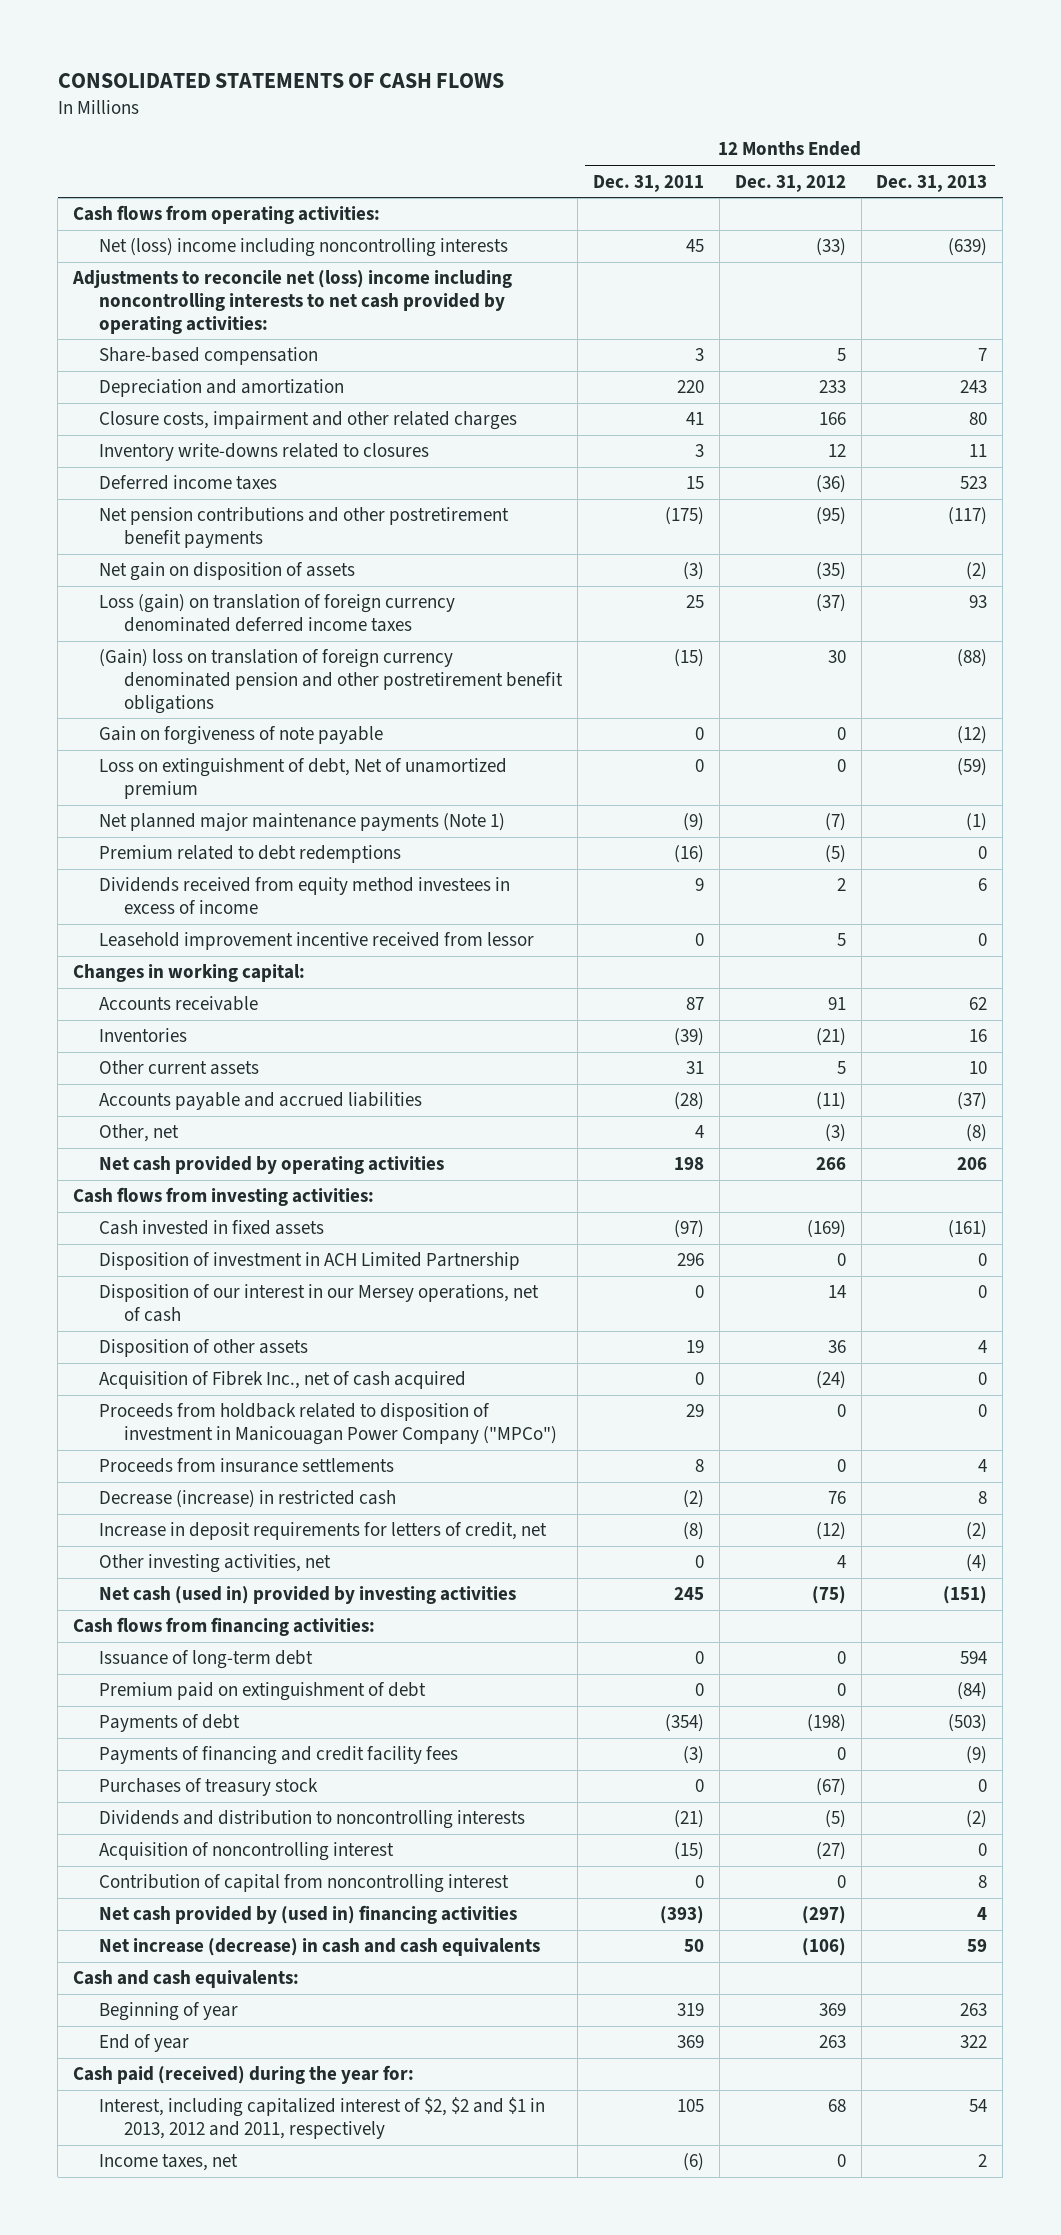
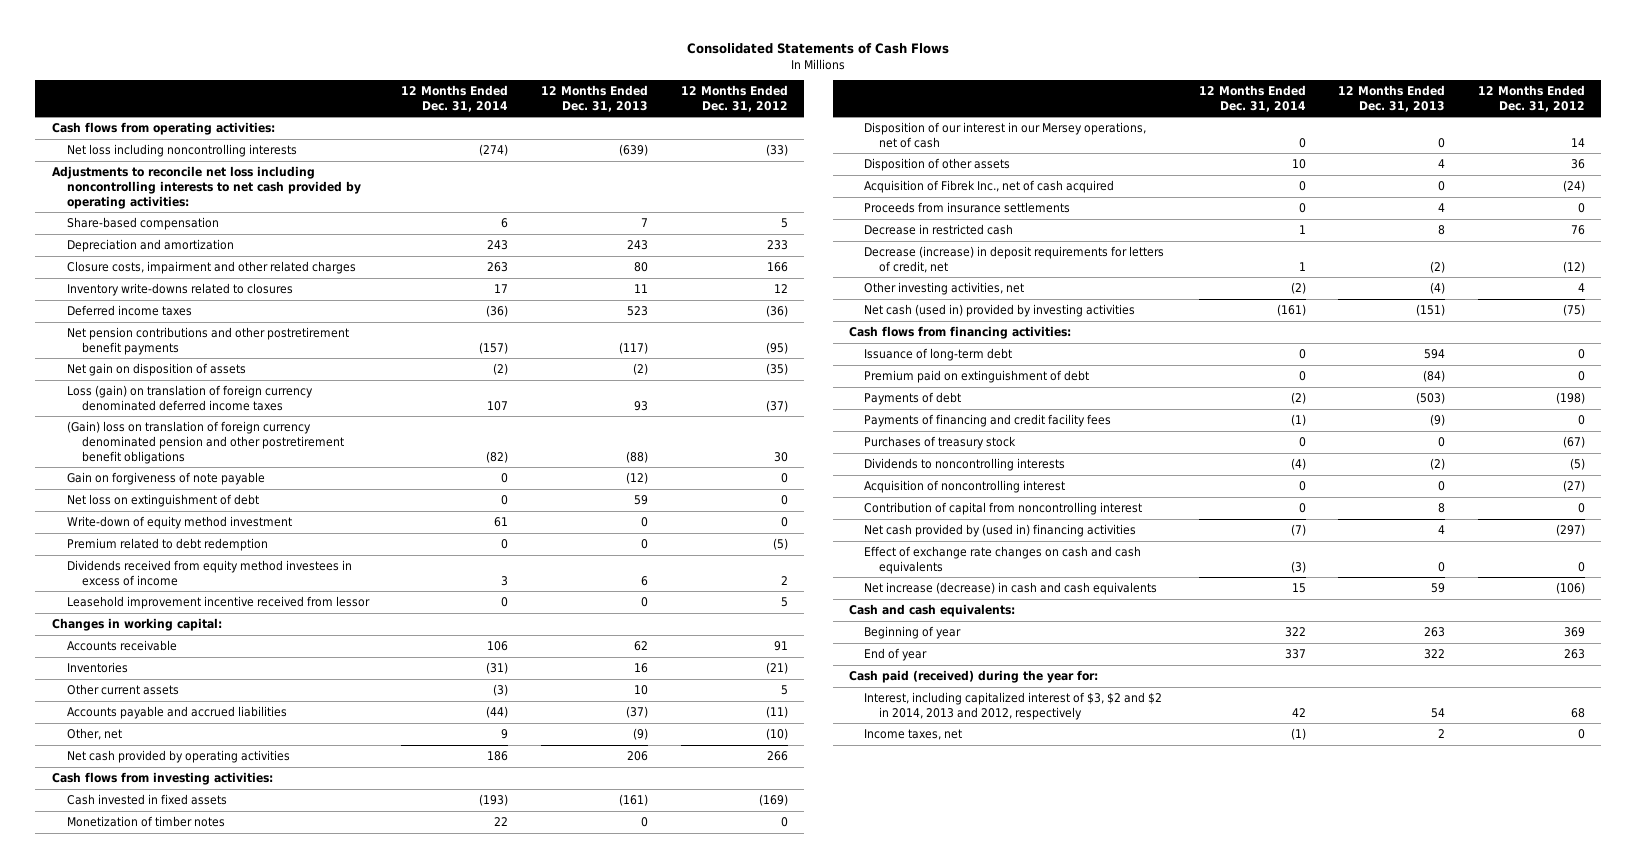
- CONSOLIDATED STATEMENTS OF CASH FLOWS
+ Consolidated Statements of Cash Flows
- | 12 Months Ended Dec. 31, 2011 | 12 Months Ended Dec. 31, 2012 | 12 Months Ended Dec. 31, 2013
+ | 12 Months Ended Dec. 31, 2014 | 12 Months Ended Dec. 31, 2013 | 12 Months Ended Dec. 31, 2012
- Net (loss) income including noncontrolling interests | 45 | (33) | (639)
- Adjustments to reconcile net (loss) income including noncontrolling interests to net cash provided by operating activities:
+ Net loss including noncontrolling interests | (274) | (639) | (33)
+ Adjustments to reconcile net loss including noncontrolling interests to net cash provided by operating activities:
- Loss on extinguishment of debt, Net of unamortized premium | 0 | 0 | (59)
- Net planned major maintenance payments (Note 1) | (9) | (7) | (1)
- Premium related to debt redemptions | (16) | (5) | 0
+ Net loss on extinguishment of debt | 0 | 59 | 0
+ Write-down of equity method investment | 61 | 0 | 0
+ Premium related to debt redemption | 0 | 0 | (5)
- Other, net | 4 | (3) | (8)
+ Other, net | 9 | (9) | (10)
- Disposition of investment in ACH Limited Partnership | 296 | 0 | 0
+ Monetization of timber notes | 22 | 0 | 0
- Proceeds from holdback related to disposition of investment in Manicouagan Power Company ("MPCo") | 29 | 0 | 0
- Decrease (increase) in restricted cash | (2) | 76 | 8
- Increase in deposit requirements for letters of credit, net | (8) | (12) | (2)
+ Decrease in restricted cash | 1 | 8 | 76
+ Decrease (increase) in deposit requirements for letters of credit, net | 1 | (2) | (12)
- Dividends and distribution to noncontrolling interests | (21) | (5) | (2)
+ Dividends to noncontrolling interests | (4) | (2) | (5)
+ Effect of exchange rate changes on cash and cash equivalents | (3) | 0 | 0
- Interest, including capitalized interest of $2, $2 and $1 in 2013, 2012 and 2011, respectively | 105 | 68 | 54
+ Interest, including capitalized interest of $3, $2 and $2 in 2014, 2013 and 2012, respectively | 42 | 54 | 68

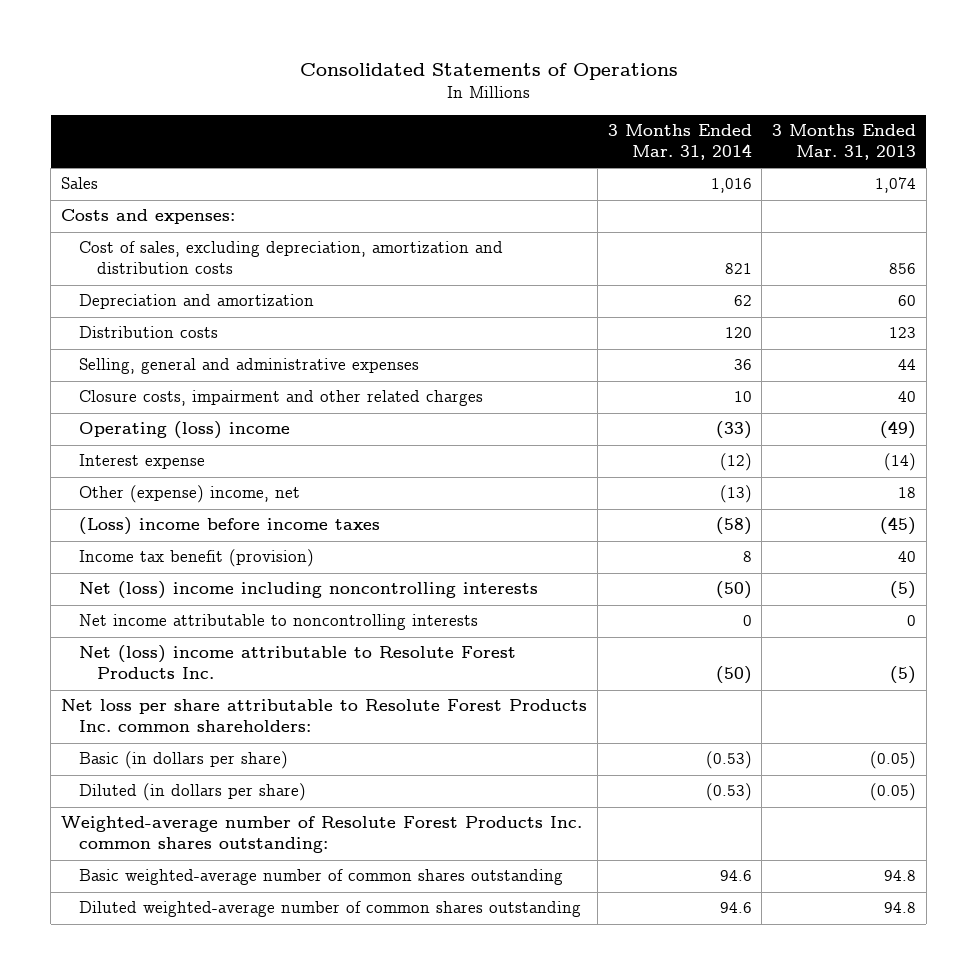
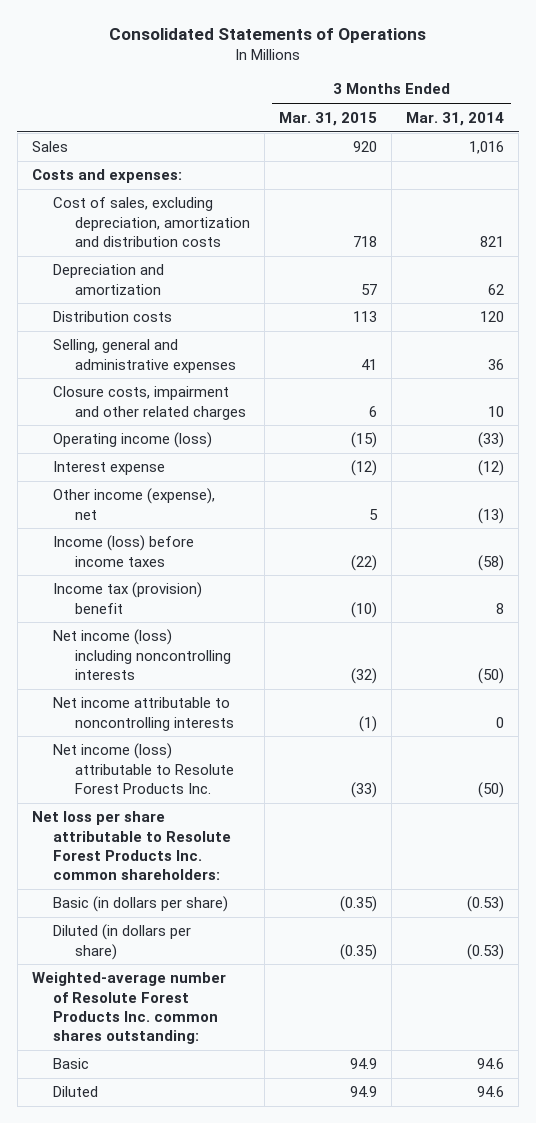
- | 3 Months Ended Mar. 31, 2014 | 3 Months Ended Mar. 31, 2013
+ | 3 Months Ended Mar. 31, 2015 | 3 Months Ended Mar. 31, 2014
- Operating (loss) income | (33) | (49)
+ Operating income (loss) | (15) | (33)
- Other (expense) income, net | (13) | 18
- (Loss) income before income taxes | (58) | (45)
- Income tax benefit (provision) | 8 | 40
- Net (loss) income including noncontrolling interests | (50) | (5)
+ Other income (expense), net | 5 | (13)
+ Income (loss) before income taxes | (22) | (58)
+ Income tax (provision) benefit | (10) | 8
+ Net income (loss) including noncontrolling interests | (32) | (50)
- Net (loss) income attributable to Resolute Forest Products Inc. | (50) | (5)
+ Net income (loss) attributable to Resolute Forest Products Inc. | (33) | (50)
- Basic weighted-average number of common shares outstanding | 94.6 | 94.8
- Diluted weighted-average number of common shares outstanding | 94.6 | 94.8
+ Basic | 94.9 | 94.6
+ Diluted | 94.9 | 94.6

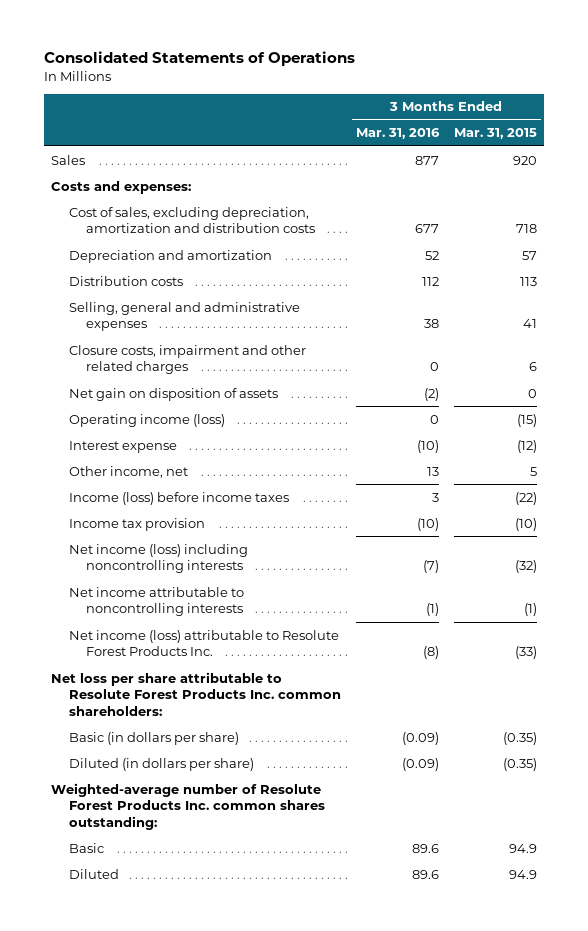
- | 3 Months Ended Mar. 31, 2015 | 3 Months Ended Mar. 31, 2014
+ | 3 Months Ended Mar. 31, 2016 | 3 Months Ended Mar. 31, 2015
+ Net gain on disposition of assets | (2) | 0
- Other income (expense), net | 5 | (13)
+ Other income, net | 13 | 5
- Income tax (provision) benefit | (10) | 8
+ Income tax provision | (10) | (10)

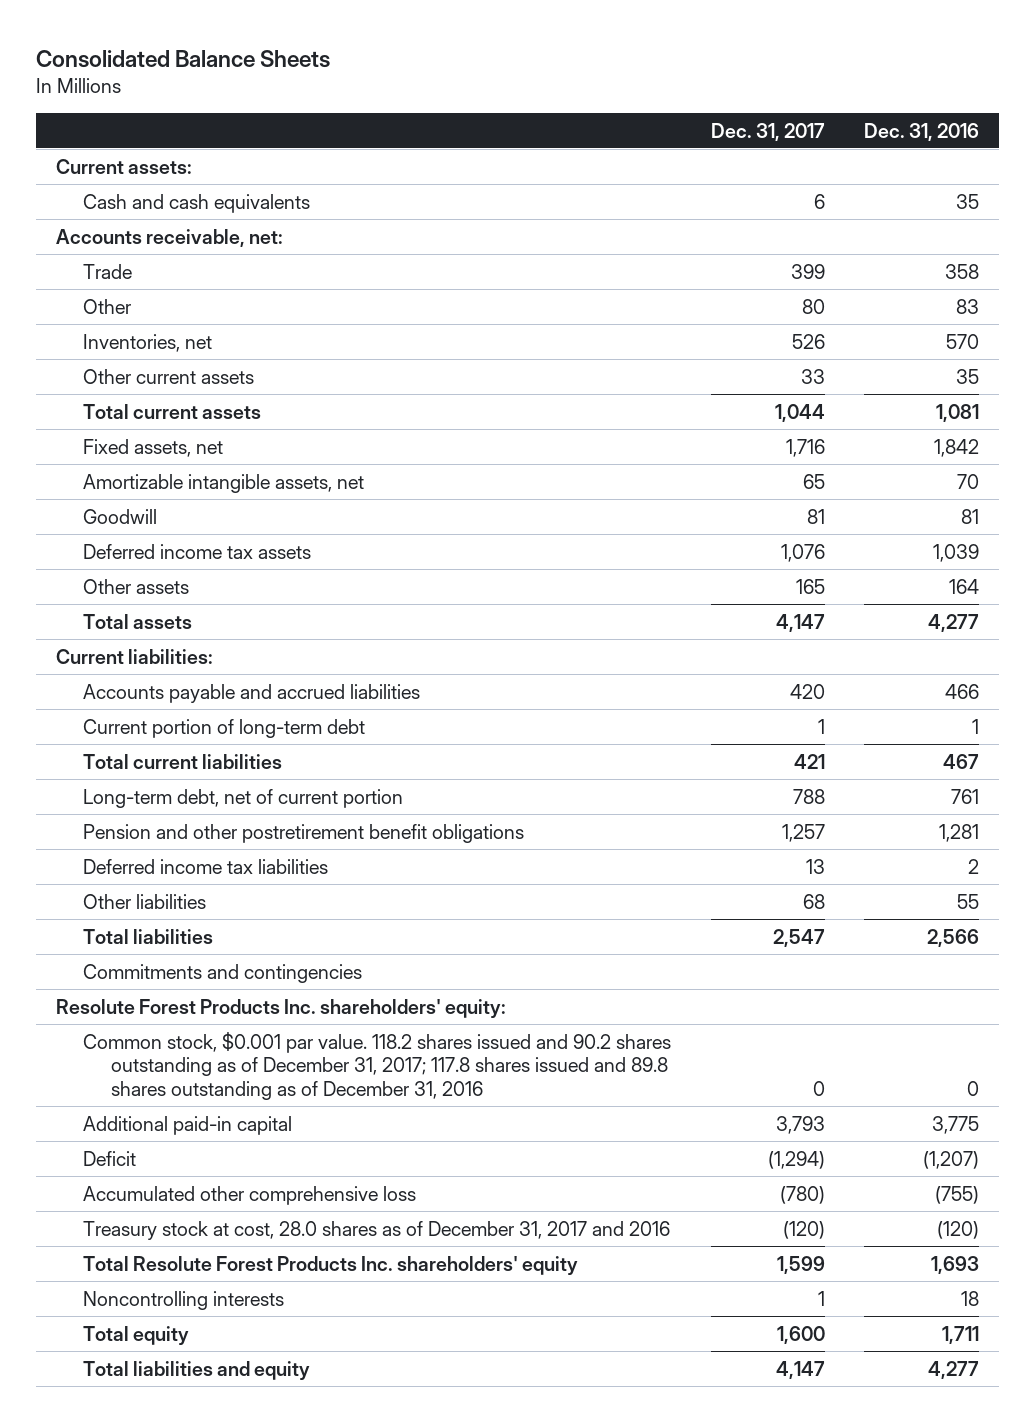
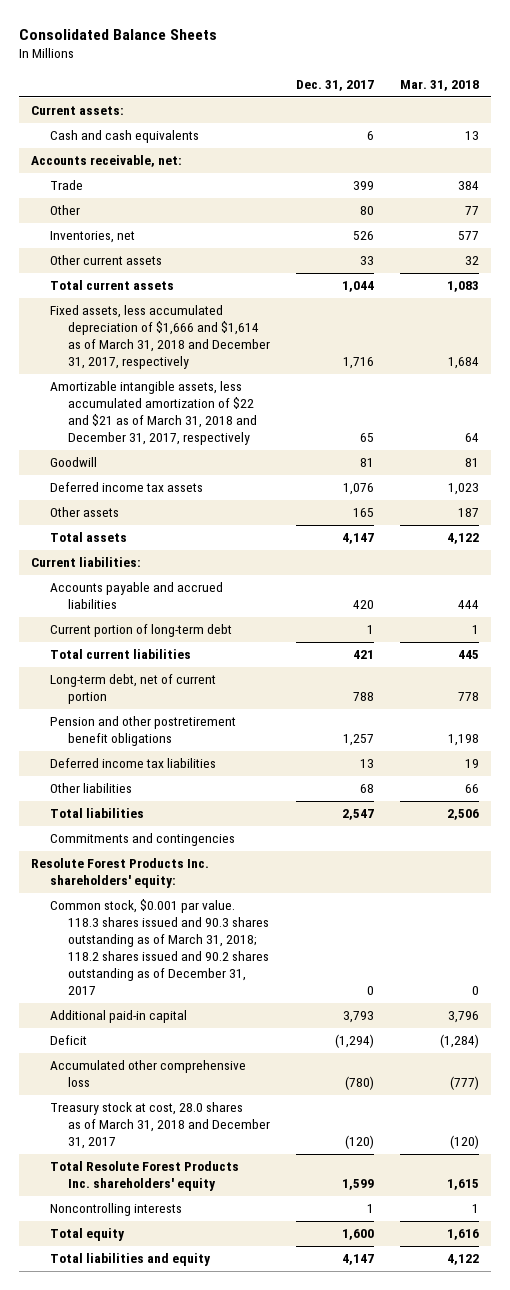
- | Dec. 31, 2017 | Dec. 31, 2016
+ | Dec. 31, 2017 | Mar. 31, 2018
- Fixed assets, net | 1,716 | 1,842
- Amortizable intangible assets, net | 65 | 70
+ Fixed assets, less accumulated depreciation of $1,666 and $1,614 as of March 31, 2018 and December 31, 2017, respectively | 1,716 | 1,684
+ Amortizable intangible assets, less accumulated amortization of $22 and $21 as of March 31, 2018 and December 31, 2017, respectively | 65 | 64
- Common stock, $0.001 par value. 118.2 shares issued and 90.2 shares outstanding as of December 31, 2017; 117.8 shares issued and 89.8 shares outstanding as of December 31, 2016 | 0 | 0
+ Common stock, $0.001 par value. 118.3 shares issued and 90.3 shares outstanding as of March 31, 2018; 118.2 shares issued and 90.2 shares outstanding as of December 31, 2017 | 0 | 0
- Treasury stock at cost, 28.0 shares as of December 31, 2017 and 2016 | (120) | (120)
+ Treasury stock at cost, 28.0 shares as of March 31, 2018 and December 31, 2017 | (120) | (120)

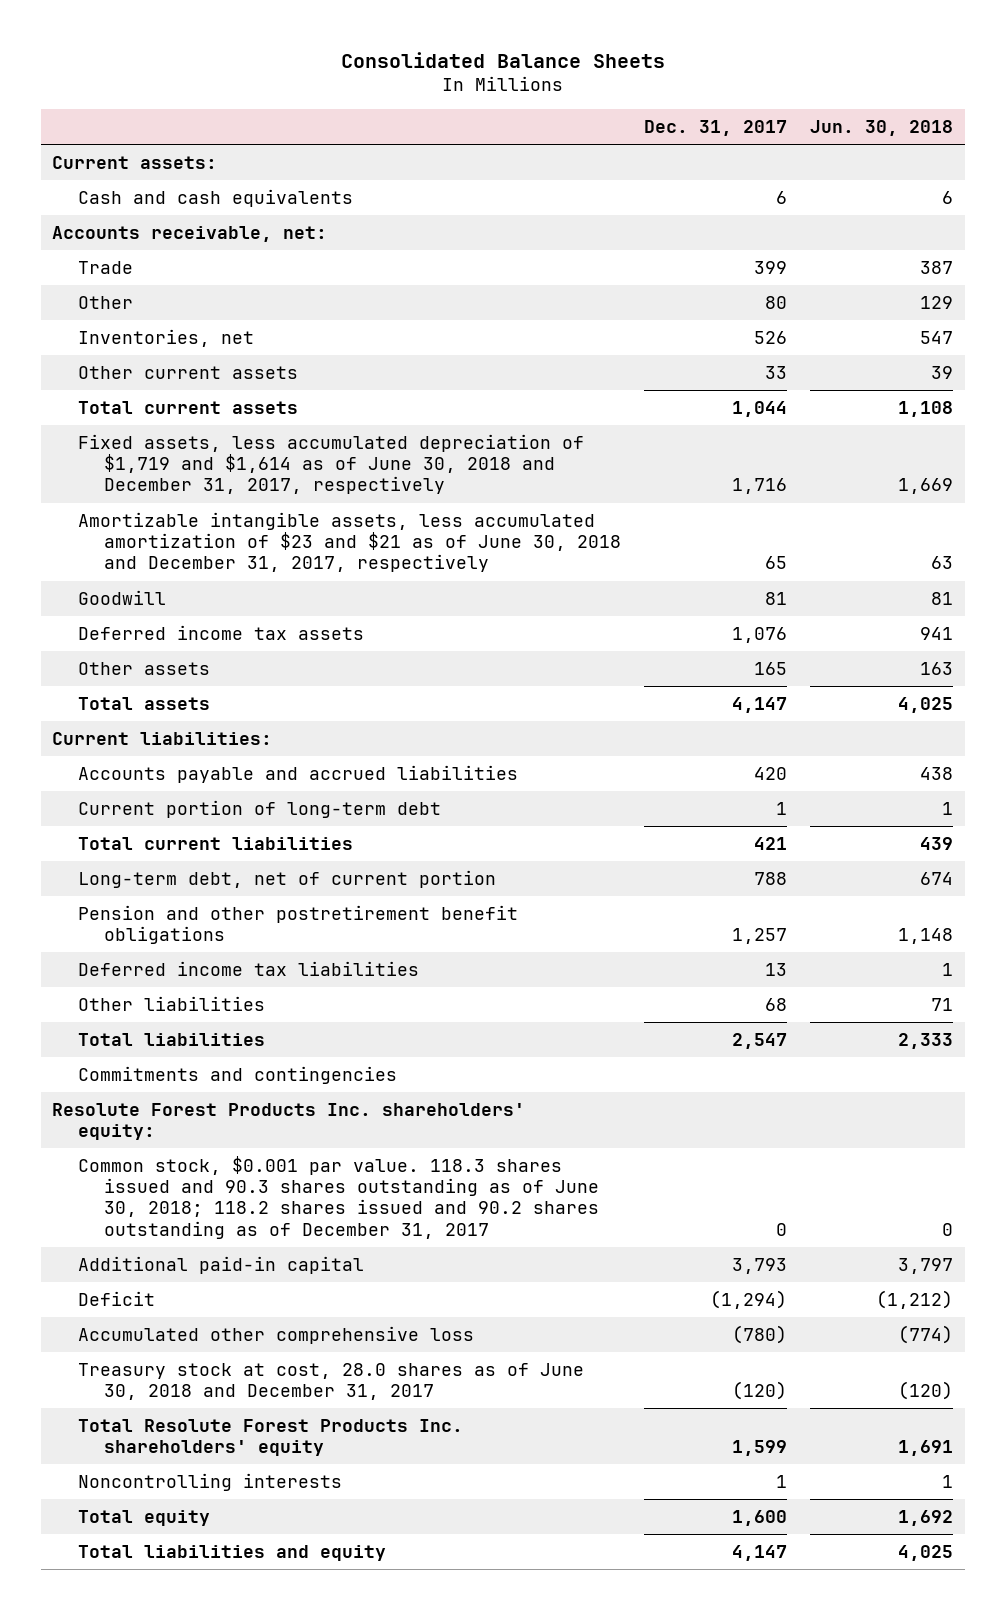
- | Dec. 31, 2017 | Mar. 31, 2018
+ | Dec. 31, 2017 | Jun. 30, 2018
- Fixed assets, less accumulated depreciation of $1,666 and $1,614 as of March 31, 2018 and December 31, 2017, respectively | 1,716 | 1,684
- Amortizable intangible assets, less accumulated amortization of $22 and $21 as of March 31, 2018 and December 31, 2017, respectively | 65 | 64
+ Fixed assets, less accumulated depreciation of $1,719 and $1,614 as of June 30, 2018 and December 31, 2017, respectively | 1,716 | 1,669
+ Amortizable intangible assets, less accumulated amortization of $23 and $21 as of June 30, 2018 and December 31, 2017, respectively | 65 | 63
- Common stock, $0.001 par value. 118.3 shares issued and 90.3 shares outstanding as of March 31, 2018; 118.2 shares issued and 90.2 shares outstanding as of December 31, 2017 | 0 | 0
+ Common stock, $0.001 par value. 118.3 shares issued and 90.3 shares outstanding as of June 30, 2018; 118.2 shares issued and 90.2 shares outstanding as of December 31, 2017 | 0 | 0
- Treasury stock at cost, 28.0 shares as of March 31, 2018 and December 31, 2017 | (120) | (120)
+ Treasury stock at cost, 28.0 shares as of June 30, 2018 and December 31, 2017 | (120) | (120)

